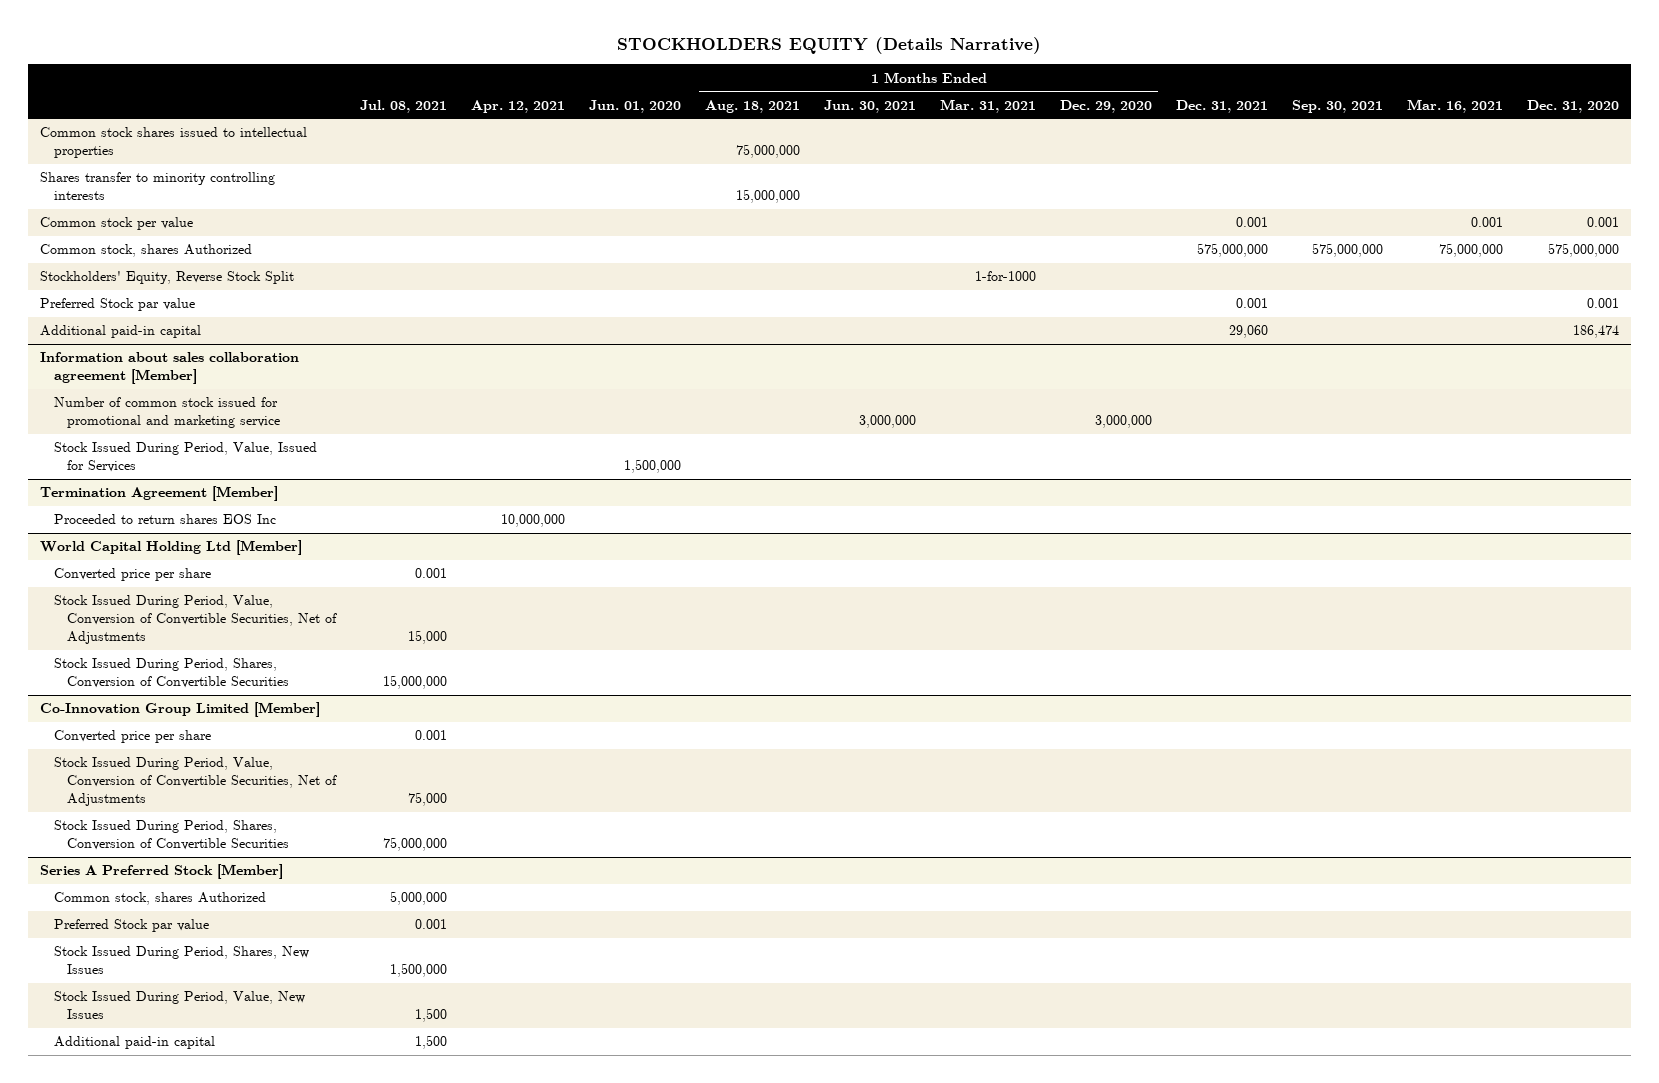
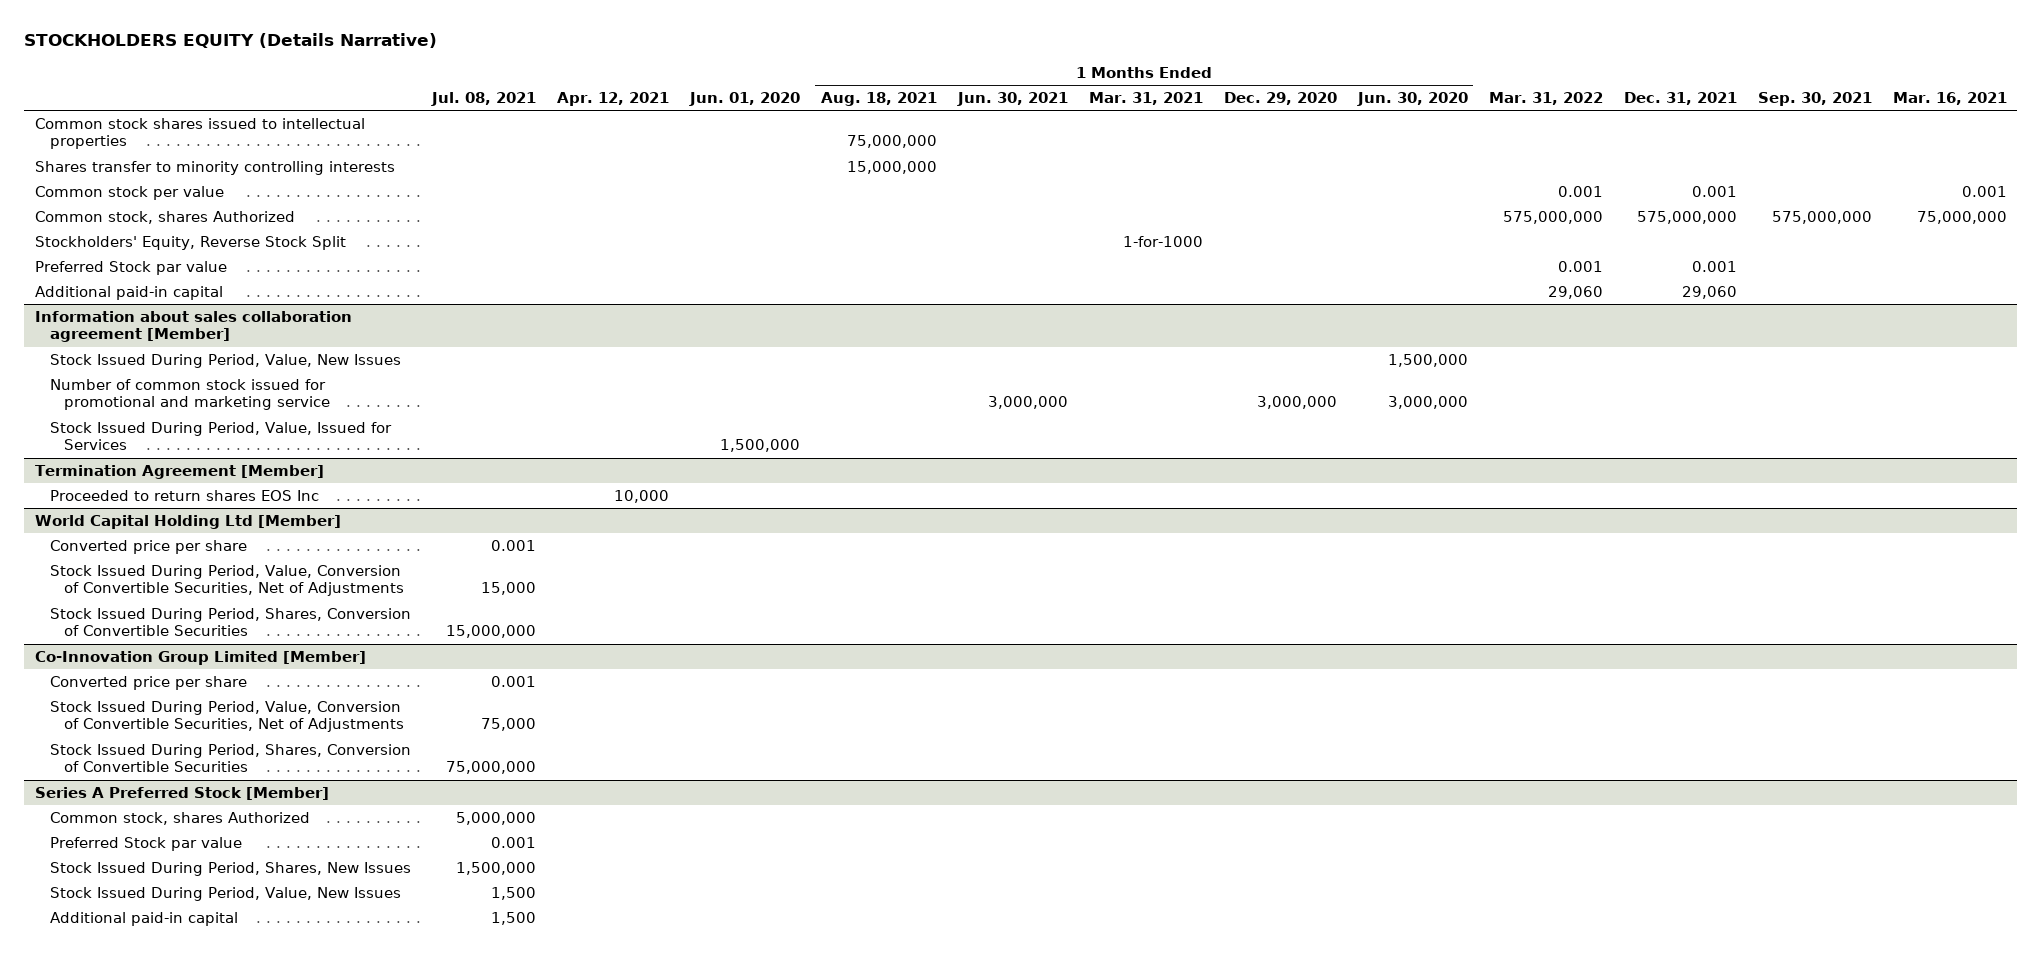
- | Jul. 08, 2021 | Apr. 12, 2021 | Jun. 01, 2020 | 1 Months Ended Aug. 18, 2021 | 1 Months Ended Jun. 30, 2021 | 1 Months Ended Mar. 31, 2021 | 1 Months Ended Dec. 29, 2020 | Dec. 31, 2021 | Sep. 30, 2021 | Mar. 16, 2021 | Dec. 31, 2020
+ | Jul. 08, 2021 | Apr. 12, 2021 | Jun. 01, 2020 | 1 Months Ended Aug. 18, 2021 | 1 Months Ended Jun. 30, 2021 | 1 Months Ended Mar. 31, 2021 | 1 Months Ended Dec. 29, 2020 | 1 Months Ended Jun. 30, 2020 | Mar. 31, 2022 | Dec. 31, 2021 | Sep. 30, 2021 | Mar. 16, 2021
@ Information about sales collaboration agreement [Member]
+ Stock Issued During Period, Value, New Issues | | | | | | | | 1,500,000 | | | |
@ Termination Agreement [Member]
- Proceeded to return shares EOS Inc | | 10,000,000 | | | | | | | | |
+ Proceeded to return shares EOS Inc | | 10,000 | | | | | | | | | |

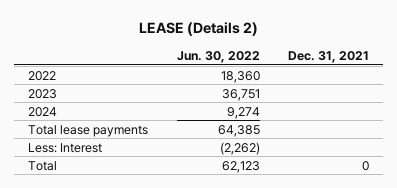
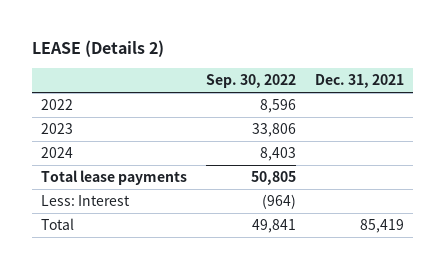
- | Jun. 30, 2022 | Dec. 31, 2021
+ | Sep. 30, 2022 | Dec. 31, 2021
- Total | 62,123 | 0
+ Total | 49,841 | 85,419

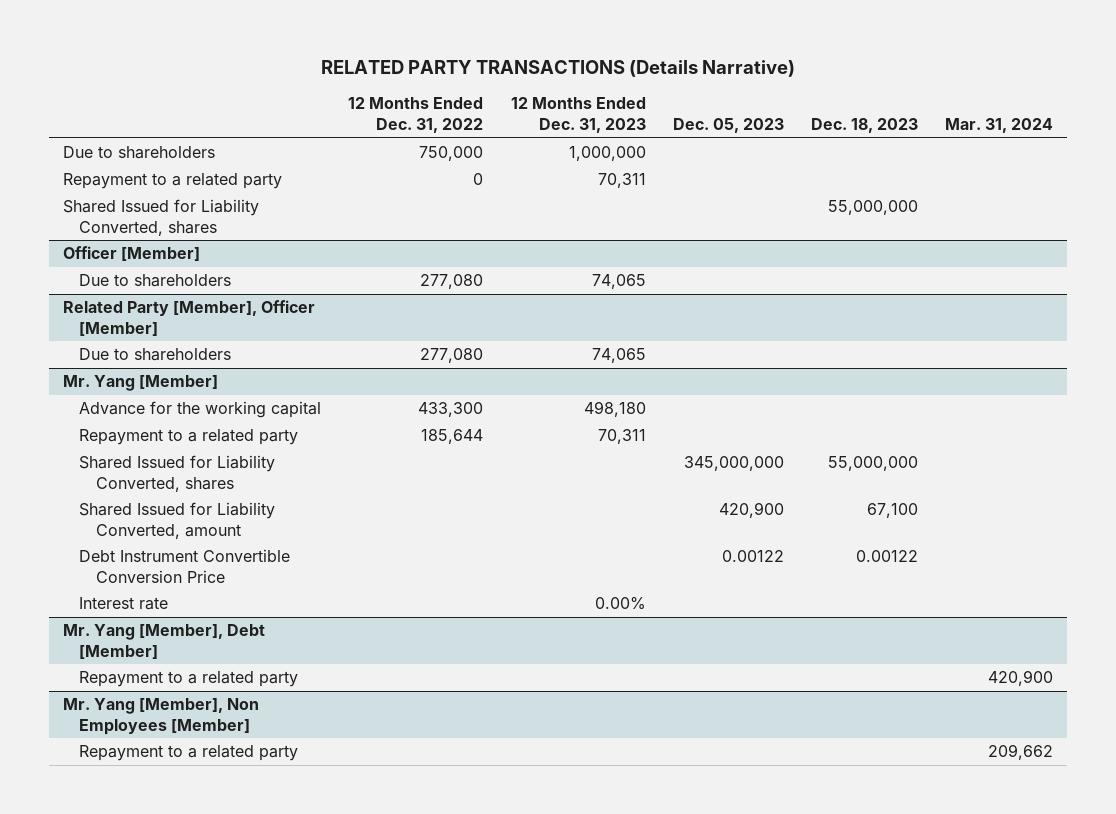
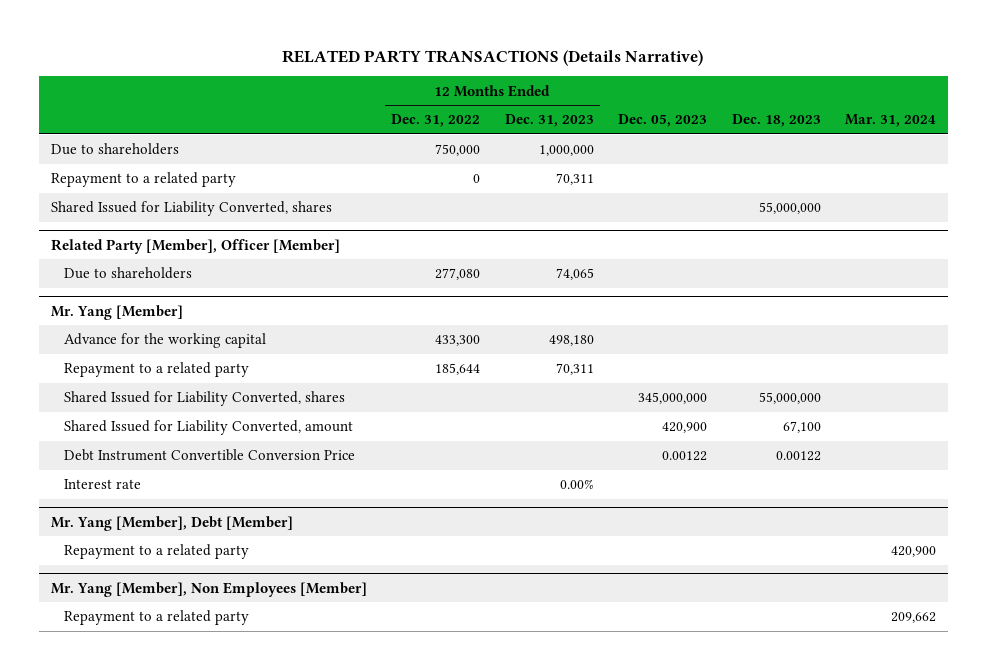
- Officer [Member]
- Due to shareholders | 277,080 | 74,065 | | |

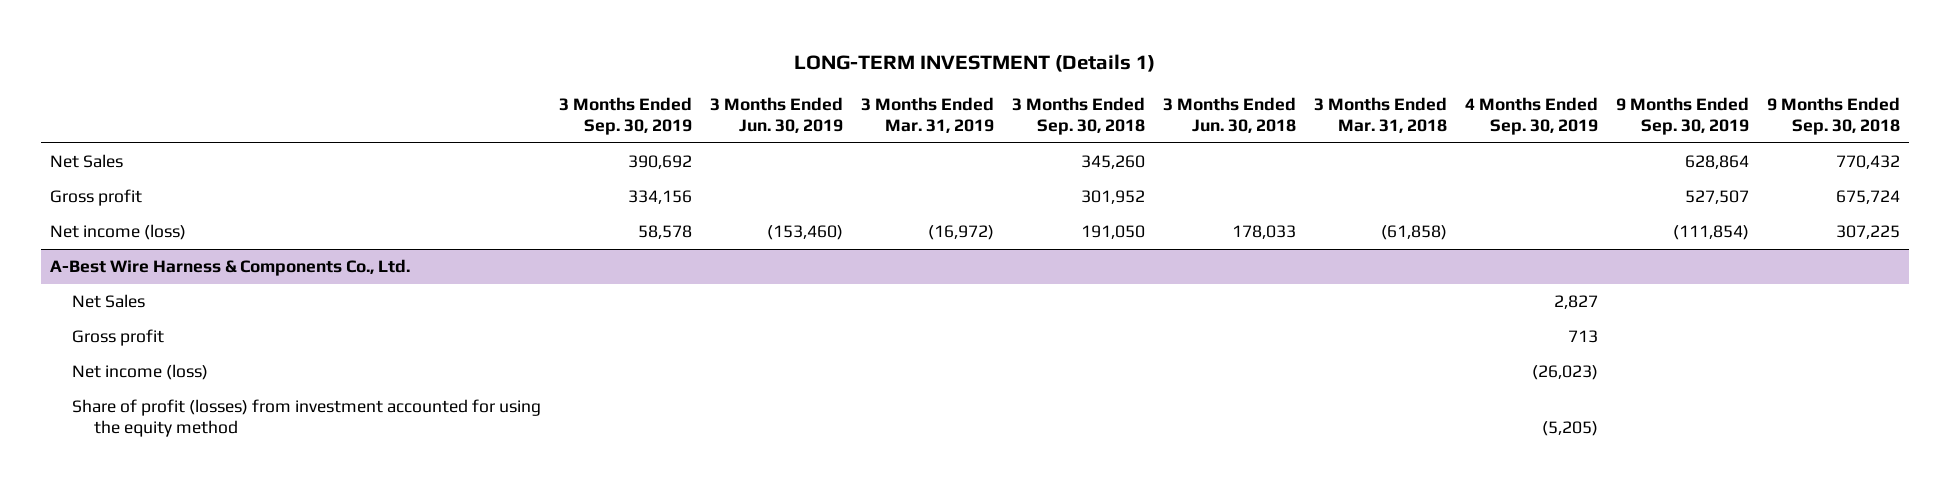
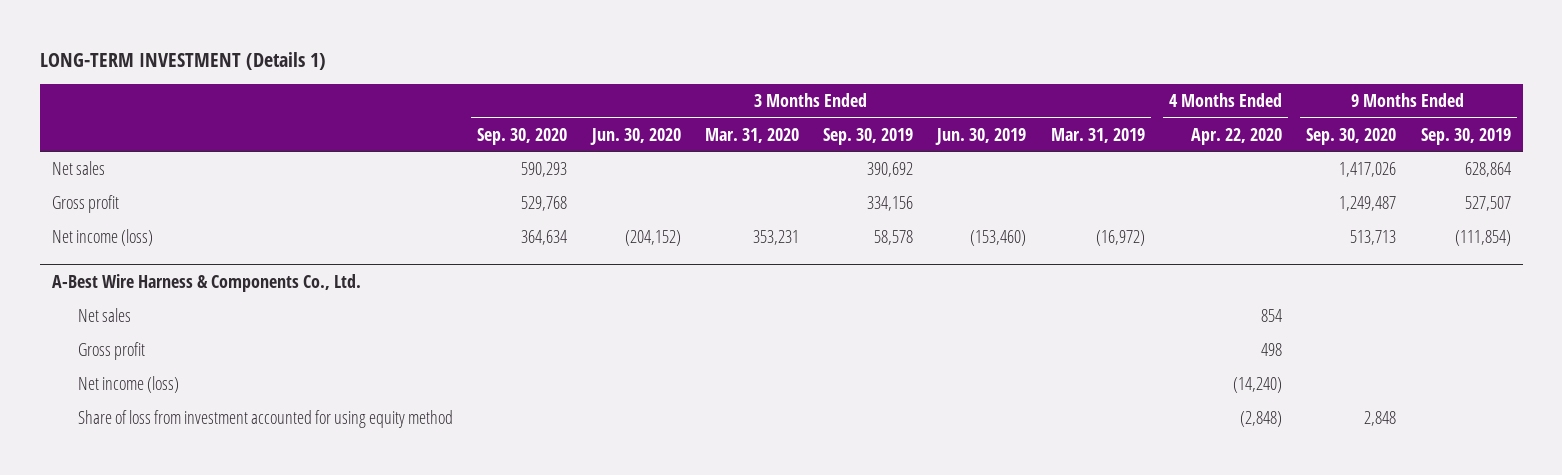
- | 3 Months Ended Sep. 30, 2019 | 3 Months Ended Jun. 30, 2019 | 3 Months Ended Mar. 31, 2019 | 3 Months Ended Sep. 30, 2018 | 3 Months Ended Jun. 30, 2018 | 3 Months Ended Mar. 31, 2018 | 4 Months Ended Sep. 30, 2019 | 9 Months Ended Sep. 30, 2019 | 9 Months Ended Sep. 30, 2018
+ | 3 Months Ended Sep. 30, 2020 | 3 Months Ended Jun. 30, 2020 | 3 Months Ended Mar. 31, 2020 | 3 Months Ended Sep. 30, 2019 | 3 Months Ended Jun. 30, 2019 | 3 Months Ended Mar. 31, 2019 | 4 Months Ended Apr. 22, 2020 | 9 Months Ended Sep. 30, 2020 | 9 Months Ended Sep. 30, 2019
- Net Sales | 390,692 | | | 345,260 | | | | 628,864 | 770,432
+ Net sales | 590,293 | | | 390,692 | | | | 1,417,026 | 628,864
@ A-Best Wire Harness & Components Co., Ltd.
- Net Sales | | | | | | | 2,827 | |
+ Net sales | | | | | | | 854 | |
- Share of profit (losses) from investment accounted for using the equity method | | | | | | | (5,205) | |
+ Share of loss from investment accounted for using equity method | | | | | | | (2,848) | 2,848 |

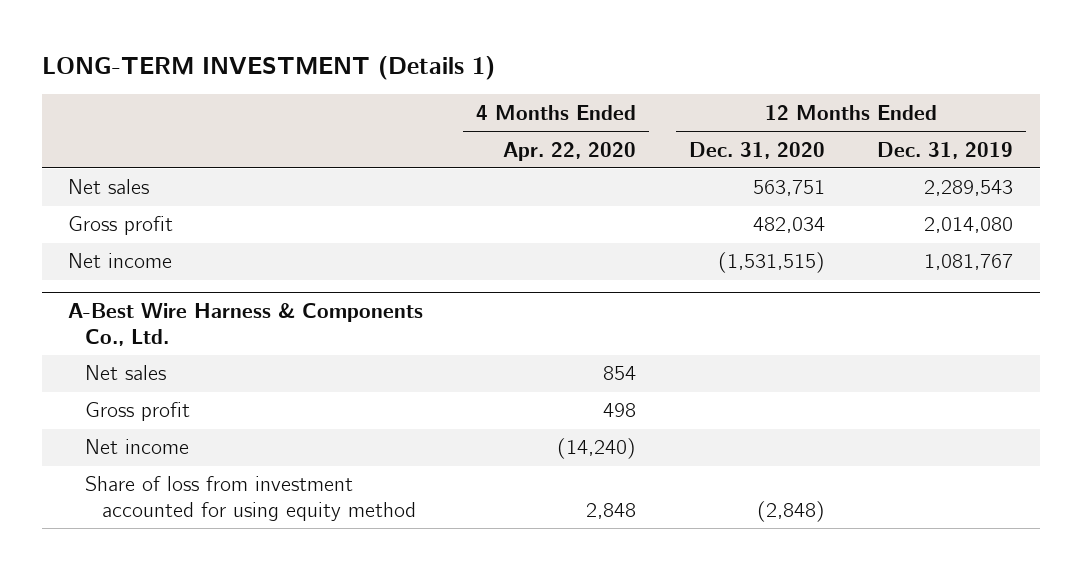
- | 3 Months Ended Sep. 30, 2020 | 3 Months Ended Jun. 30, 2020 | 3 Months Ended Mar. 31, 2020 | 3 Months Ended Sep. 30, 2019 | 3 Months Ended Jun. 30, 2019 | 3 Months Ended Mar. 31, 2019 | 4 Months Ended Apr. 22, 2020 | 9 Months Ended Sep. 30, 2020 | 9 Months Ended Sep. 30, 2019
+ | 4 Months Ended Apr. 22, 2020 | 12 Months Ended Dec. 31, 2020 | 12 Months Ended Dec. 31, 2019
- Net income (loss) | 364,634 | (204,152) | 353,231 | 58,578 | (153,460) | (16,972) | | 513,713 | (111,854)
+ Net income | | (1,531,515) | 1,081,767
@ A-Best Wire Harness & Components Co., Ltd.
- Net income (loss) | | | | | | | (14,240) | |
- Share of loss from investment accounted for using equity method | | | | | | | (2,848) | 2,848 |
+ Net income | (14,240) | |
+ Share of loss from investment accounted for using equity method | 2,848 | (2,848) |

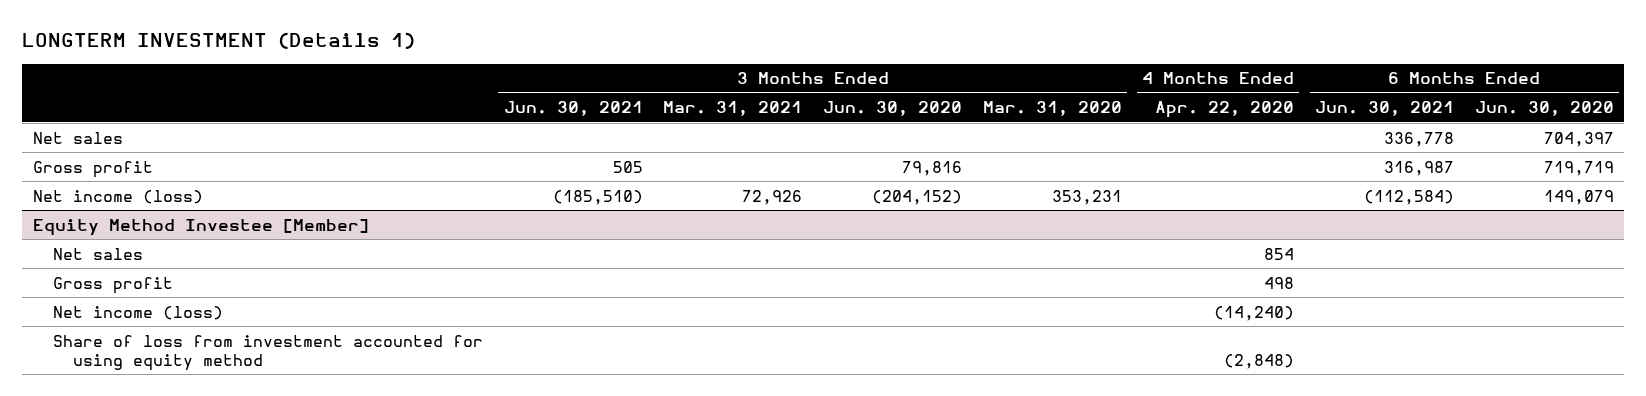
- LONG-TERM INVESTMENT (Details 1)
+ LONGTERM INVESTMENT (Details 1)
- | 4 Months Ended Apr. 22, 2020 | 12 Months Ended Dec. 31, 2020 | 12 Months Ended Dec. 31, 2019
+ | 3 Months Ended Jun. 30, 2021 | 3 Months Ended Mar. 31, 2021 | 3 Months Ended Jun. 30, 2020 | 3 Months Ended Mar. 31, 2020 | 4 Months Ended Apr. 22, 2020 | 6 Months Ended Jun. 30, 2021 | 6 Months Ended Jun. 30, 2020
- Net income | | (1,531,515) | 1,081,767
- A-Best Wire Harness & Components Co., Ltd.
+ Net income (loss) | (185,510) | 72,926 | (204,152) | 353,231 | | (112,584) | 149,079
+ Equity Method Investee [Member]
- Net income | (14,240) | |
- Share of loss from investment accounted for using equity method | 2,848 | (2,848) |
+ Net income (loss) | | | | | (14,240) | |
+ Share of loss from investment accounted for using equity method | | | | | (2,848) | |

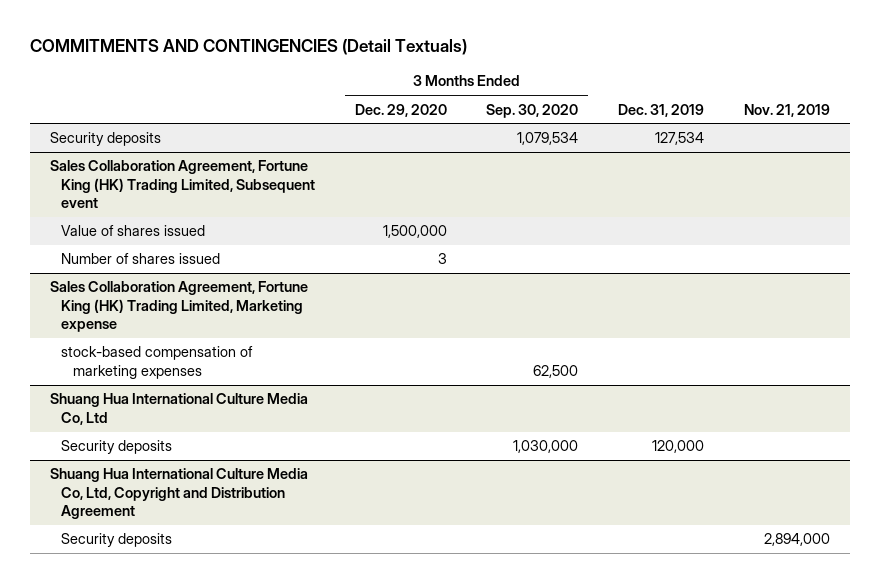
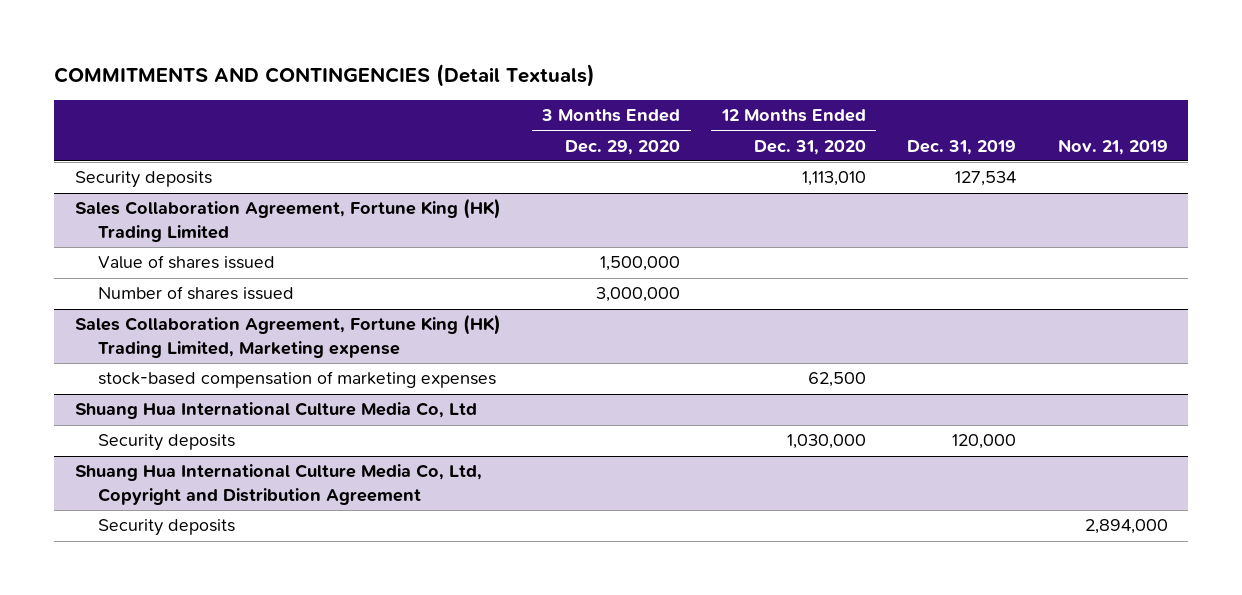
- | 3 Months Ended Dec. 29, 2020 | 3 Months Ended Sep. 30, 2020 | Dec. 31, 2019 | Nov. 21, 2019
+ | 3 Months Ended Dec. 29, 2020 | 12 Months Ended Dec. 31, 2020 | Dec. 31, 2019 | Nov. 21, 2019
- Sales Collaboration Agreement, Fortune King (HK) Trading Limited, Subsequent event
+ Sales Collaboration Agreement, Fortune King (HK) Trading Limited
- Number of shares issued | 3 | | |
+ Number of shares issued | 3,000,000 | | |

